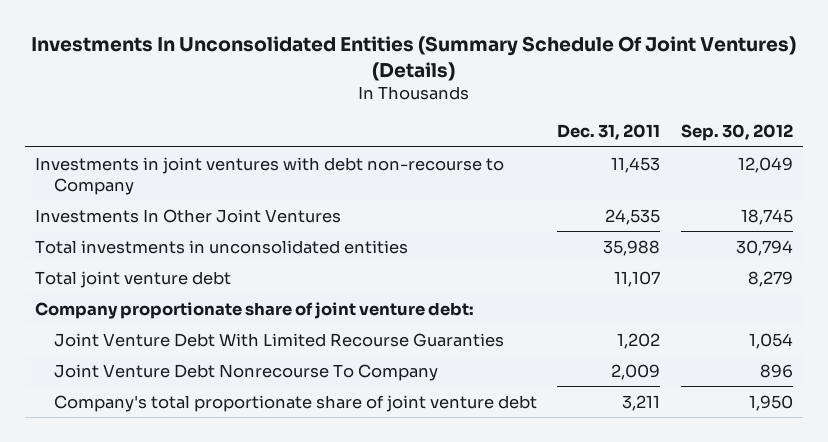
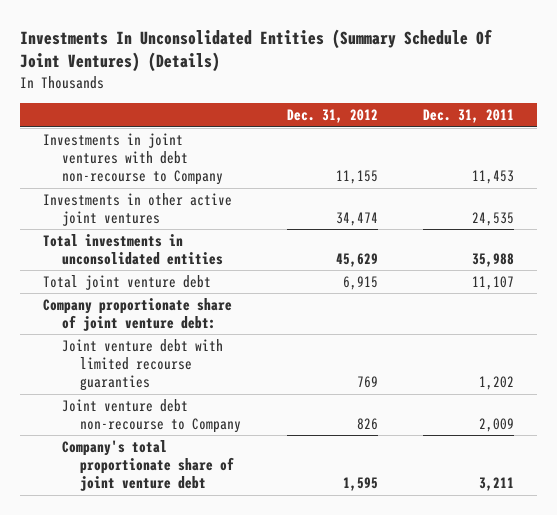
- | Dec. 31, 2011 | Sep. 30, 2012
+ | Dec. 31, 2012 | Dec. 31, 2011
- Investments In Other Joint Ventures | 24,535 | 18,745
+ Investments in other active joint ventures | 34,474 | 24,535
- Joint Venture Debt With Limited Recourse Guaranties | 1,202 | 1,054
- Joint Venture Debt Nonrecourse To Company | 2,009 | 896
+ Joint venture debt with limited recourse guaranties | 769 | 1,202
+ Joint venture debt non-recourse to Company | 826 | 2,009

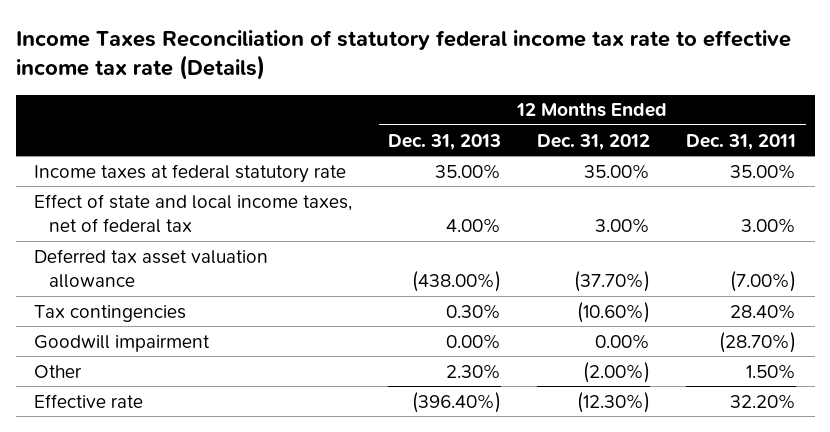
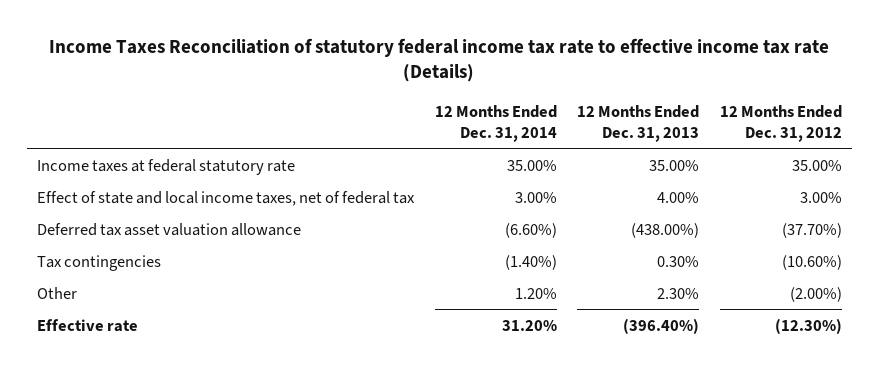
- | 12 Months Ended Dec. 31, 2013 | 12 Months Ended Dec. 31, 2012 | 12 Months Ended Dec. 31, 2011
+ | 12 Months Ended Dec. 31, 2014 | 12 Months Ended Dec. 31, 2013 | 12 Months Ended Dec. 31, 2012
- Goodwill impairment | 0.00% | 0.00% | (28.70%)

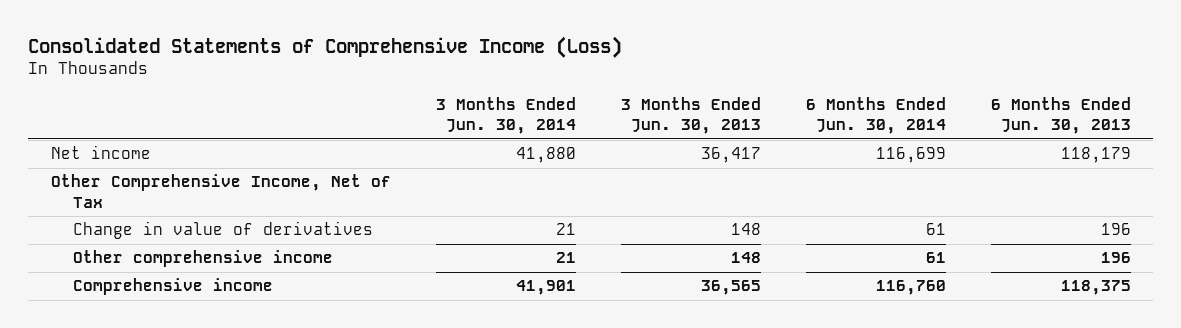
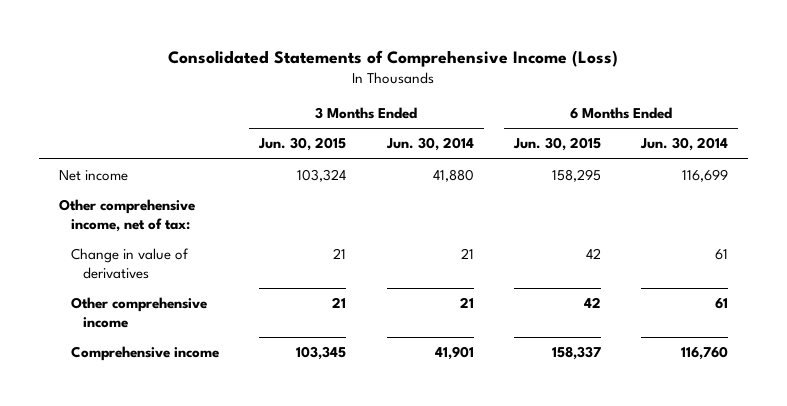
- | 3 Months Ended Jun. 30, 2014 | 3 Months Ended Jun. 30, 2013 | 6 Months Ended Jun. 30, 2014 | 6 Months Ended Jun. 30, 2013
+ | 3 Months Ended Jun. 30, 2015 | 3 Months Ended Jun. 30, 2014 | 6 Months Ended Jun. 30, 2015 | 6 Months Ended Jun. 30, 2014
- Other Comprehensive Income, Net of Tax
+ Other comprehensive income, net of tax:

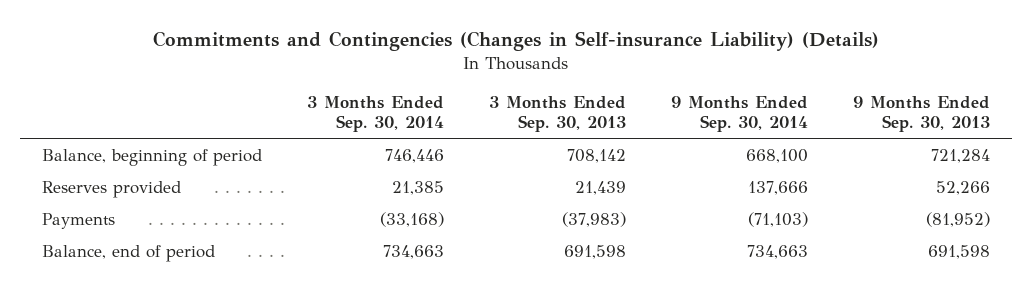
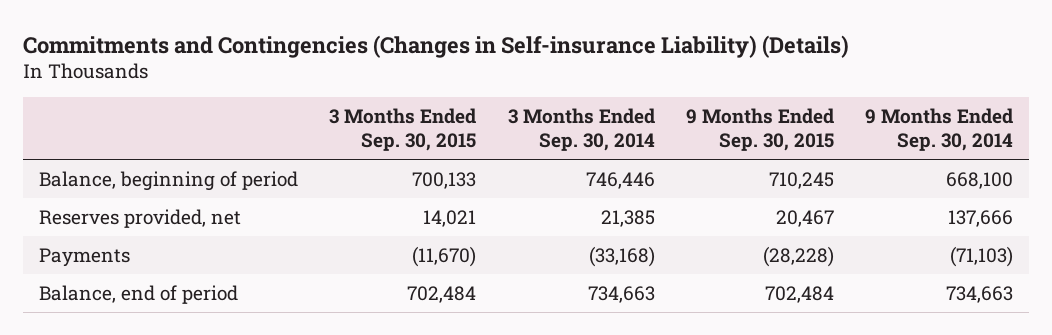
- | 3 Months Ended Sep. 30, 2014 | 3 Months Ended Sep. 30, 2013 | 9 Months Ended Sep. 30, 2014 | 9 Months Ended Sep. 30, 2013
+ | 3 Months Ended Sep. 30, 2015 | 3 Months Ended Sep. 30, 2014 | 9 Months Ended Sep. 30, 2015 | 9 Months Ended Sep. 30, 2014
- Reserves provided | 21,385 | 21,439 | 137,666 | 52,266
+ Reserves provided, net | 14,021 | 21,385 | 20,467 | 137,666

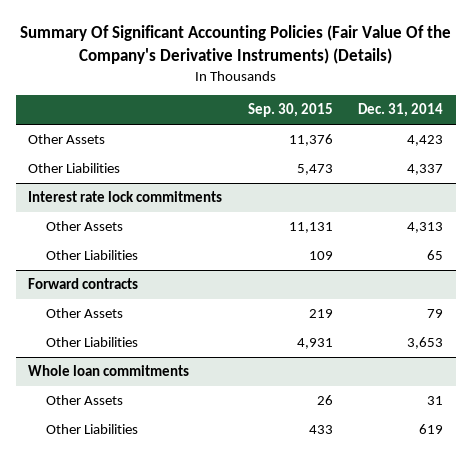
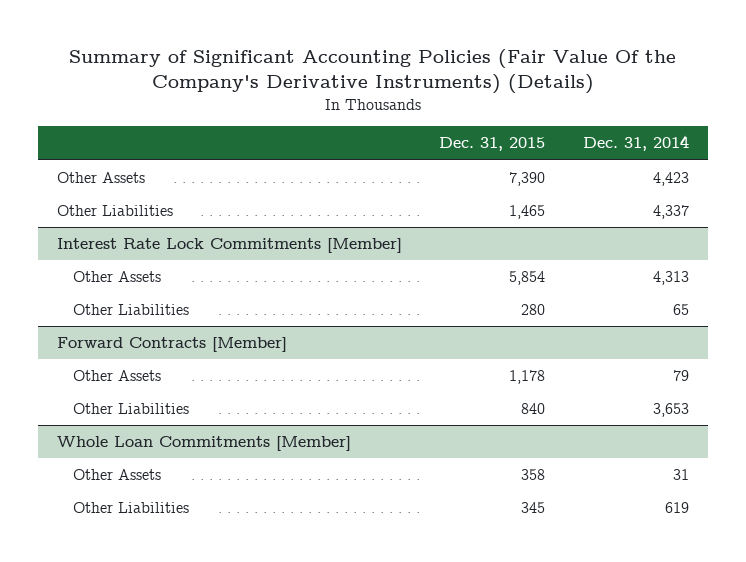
- Summary Of Significant Accounting Policies (Fair Value Of the Company's Derivative Instruments) (Details)
+ Summary of Significant Accounting Policies (Fair Value Of the Company's Derivative Instruments) (Details)
- | Sep. 30, 2015 | Dec. 31, 2014
+ | Dec. 31, 2015 | Dec. 31, 2014
- Interest rate lock commitments
+ Interest Rate Lock Commitments [Member]
- Forward contracts
+ Forward Contracts [Member]
- Whole loan commitments
+ Whole Loan Commitments [Member]

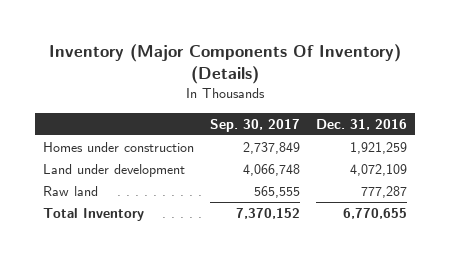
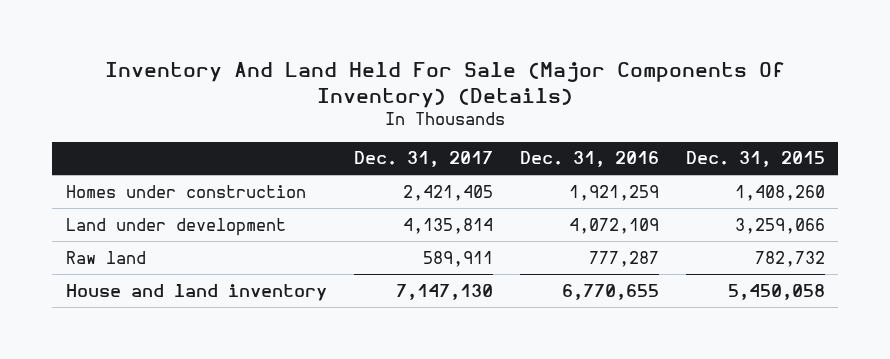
- Inventory (Major Components Of Inventory) (Details)
+ Inventory And Land Held For Sale (Major Components Of Inventory) (Details)
- | Sep. 30, 2017 | Dec. 31, 2016
+ | Dec. 31, 2017 | Dec. 31, 2016 | Dec. 31, 2015
- Total Inventory | 7,370,152 | 6,770,655
+ House and land inventory | 7,147,130 | 6,770,655 | 5,450,058

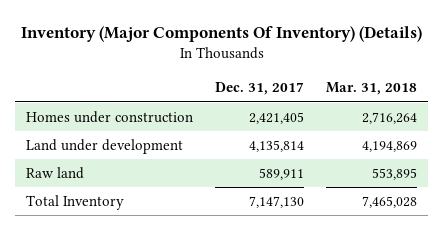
- Inventory And Land Held For Sale (Major Components Of Inventory) (Details)
+ Inventory (Major Components Of Inventory) (Details)
- | Dec. 31, 2017 | Dec. 31, 2016 | Dec. 31, 2015
+ | Dec. 31, 2017 | Mar. 31, 2018
- House and land inventory | 7,147,130 | 6,770,655 | 5,450,058
+ Total Inventory | 7,147,130 | 7,465,028

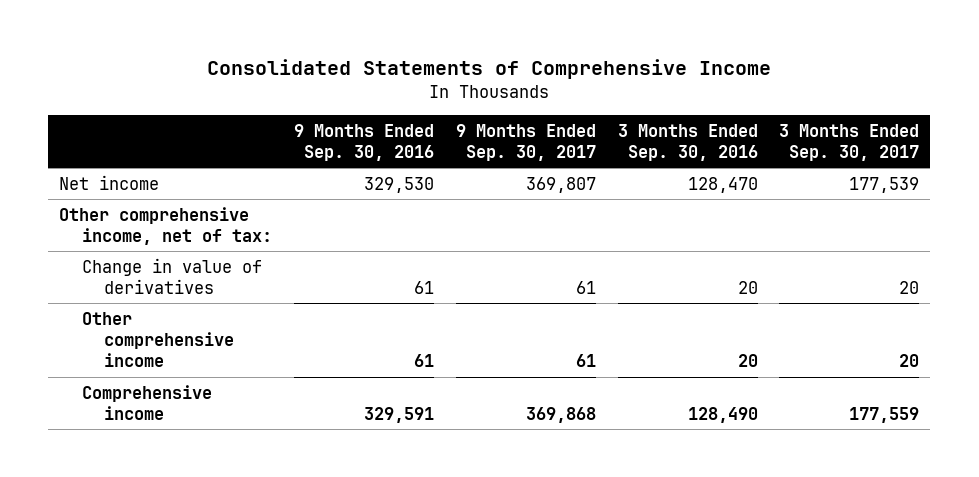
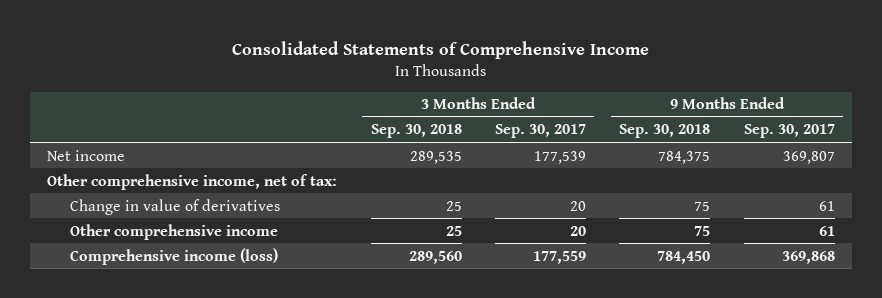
- | 9 Months Ended Sep. 30, 2016 | 9 Months Ended Sep. 30, 2017 | 3 Months Ended Sep. 30, 2016 | 3 Months Ended Sep. 30, 2017
+ | 3 Months Ended Sep. 30, 2018 | 3 Months Ended Sep. 30, 2017 | 9 Months Ended Sep. 30, 2018 | 9 Months Ended Sep. 30, 2017
- Comprehensive income | 329,591 | 369,868 | 128,490 | 177,559
+ Comprehensive income (loss) | 289,560 | 177,559 | 784,450 | 369,868

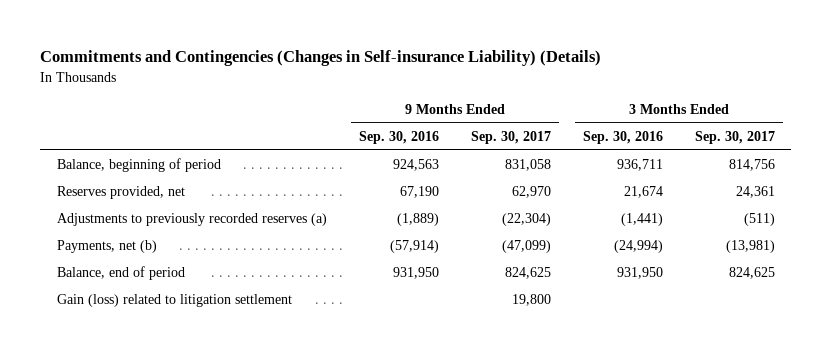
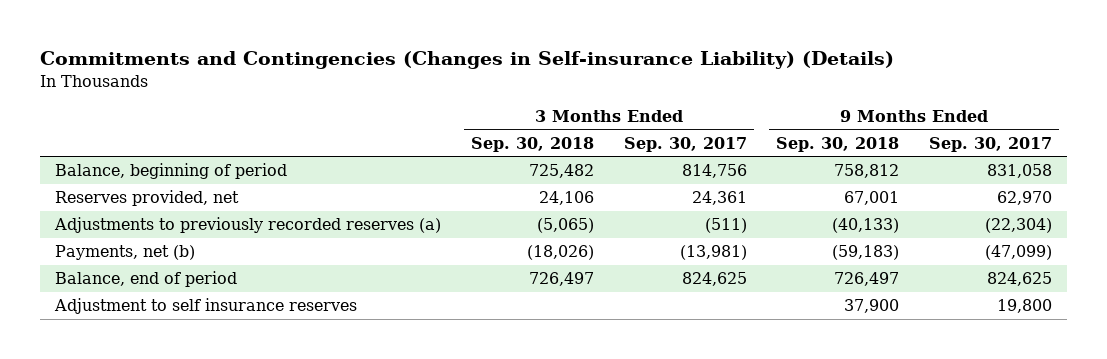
- | 9 Months Ended Sep. 30, 2016 | 9 Months Ended Sep. 30, 2017 | 3 Months Ended Sep. 30, 2016 | 3 Months Ended Sep. 30, 2017
+ | 3 Months Ended Sep. 30, 2018 | 3 Months Ended Sep. 30, 2017 | 9 Months Ended Sep. 30, 2018 | 9 Months Ended Sep. 30, 2017
- Gain (loss) related to litigation settlement | | 19,800 | |
+ Adjustment to self insurance reserves | | | 37,900 | 19,800

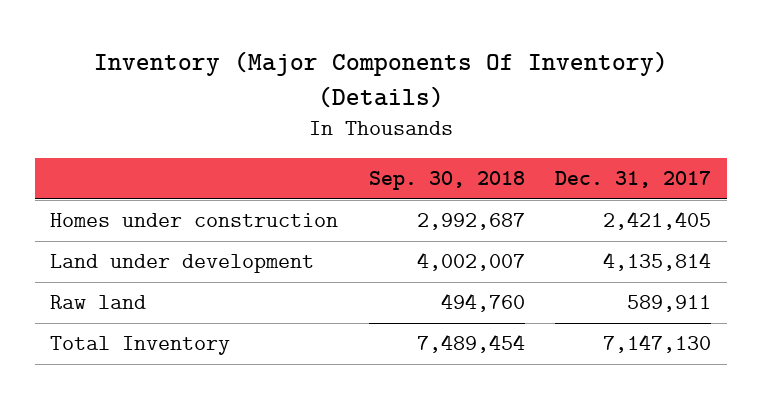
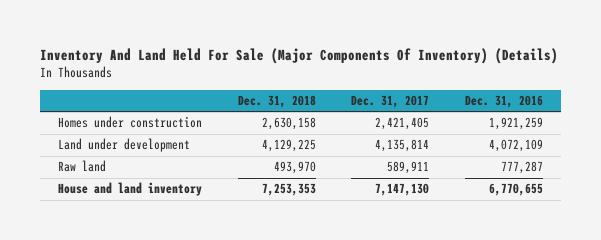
- Inventory (Major Components Of Inventory) (Details)
+ Inventory And Land Held For Sale (Major Components Of Inventory) (Details)
- | Sep. 30, 2018 | Dec. 31, 2017
+ | Dec. 31, 2018 | Dec. 31, 2017 | Dec. 31, 2016
- Total Inventory | 7,489,454 | 7,147,130
+ House and land inventory | 7,253,353 | 7,147,130 | 6,770,655

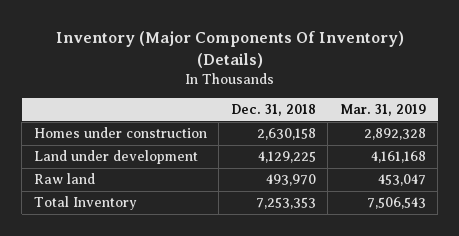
- Inventory And Land Held For Sale (Major Components Of Inventory) (Details)
+ Inventory (Major Components Of Inventory) (Details)
- | Dec. 31, 2018 | Dec. 31, 2017 | Dec. 31, 2016
+ | Dec. 31, 2018 | Mar. 31, 2019
- House and land inventory | 7,253,353 | 7,147,130 | 6,770,655
+ Total Inventory | 7,253,353 | 7,506,543

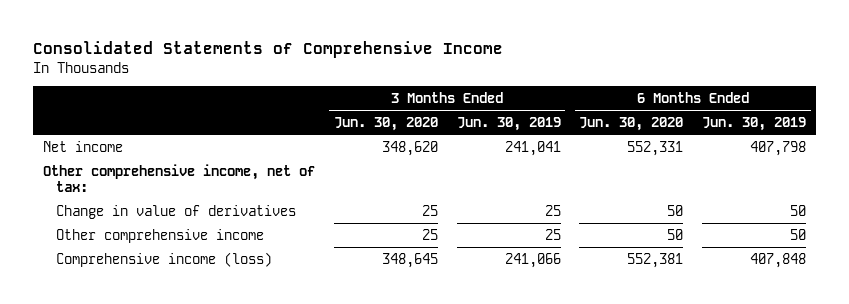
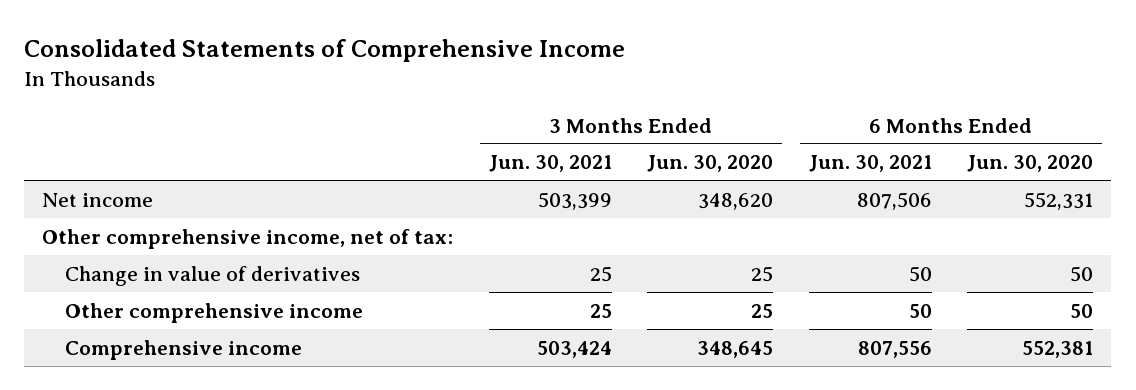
- | 3 Months Ended Jun. 30, 2020 | 3 Months Ended Jun. 30, 2019 | 6 Months Ended Jun. 30, 2020 | 6 Months Ended Jun. 30, 2019
+ | 3 Months Ended Jun. 30, 2021 | 3 Months Ended Jun. 30, 2020 | 6 Months Ended Jun. 30, 2021 | 6 Months Ended Jun. 30, 2020
- Comprehensive income (loss) | 348,645 | 241,066 | 552,381 | 407,848
+ Comprehensive income | 503,424 | 348,645 | 807,556 | 552,381

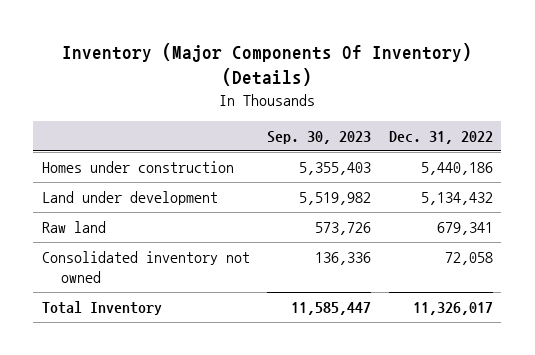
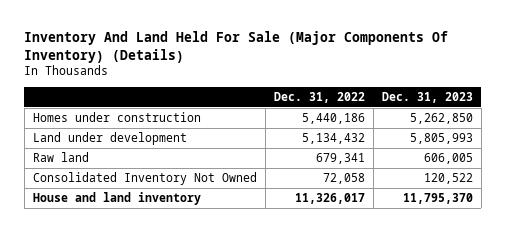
- Inventory (Major Components Of Inventory) (Details)
+ Inventory And Land Held For Sale (Major Components Of Inventory) (Details)
- | Sep. 30, 2023 | Dec. 31, 2022
+ | Dec. 31, 2022 | Dec. 31, 2023
- Consolidated inventory not owned | 136,336 | 72,058
- Total Inventory | 11,585,447 | 11,326,017
+ Consolidated Inventory Not Owned | 72,058 | 120,522
+ House and land inventory | 11,326,017 | 11,795,370

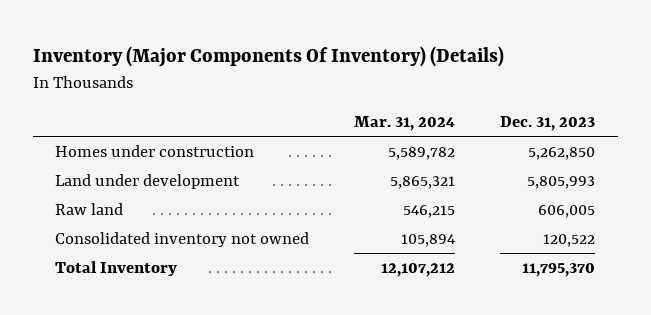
- Inventory And Land Held For Sale (Major Components Of Inventory) (Details)
+ Inventory (Major Components Of Inventory) (Details)
- | Dec. 31, 2022 | Dec. 31, 2023
+ | Mar. 31, 2024 | Dec. 31, 2023
- Consolidated Inventory Not Owned | 72,058 | 120,522
- House and land inventory | 11,326,017 | 11,795,370
+ Consolidated inventory not owned | 105,894 | 120,522
+ Total Inventory | 12,107,212 | 11,795,370

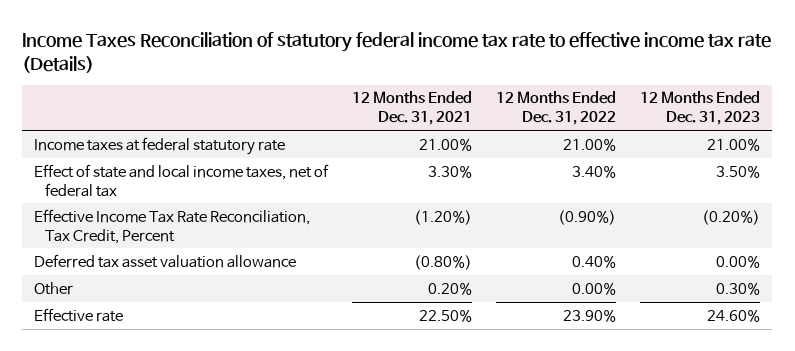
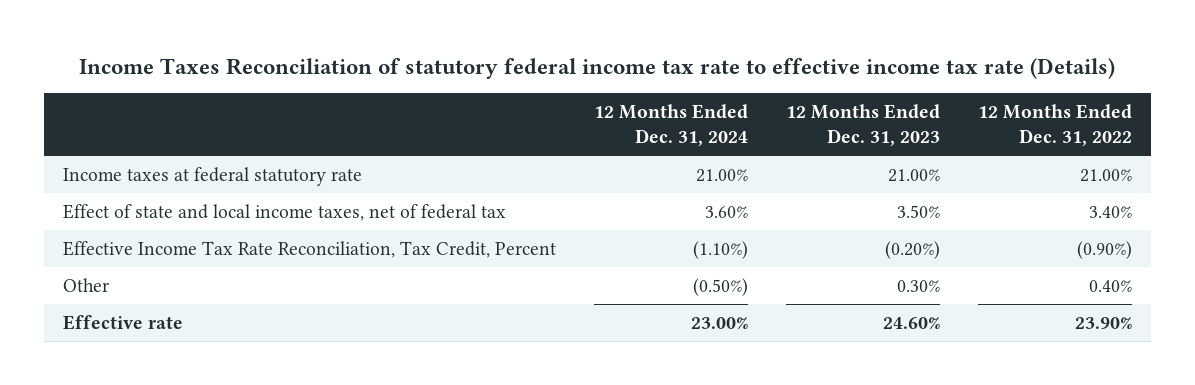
- | 12 Months Ended Dec. 31, 2021 | 12 Months Ended Dec. 31, 2022 | 12 Months Ended Dec. 31, 2023
+ | 12 Months Ended Dec. 31, 2024 | 12 Months Ended Dec. 31, 2023 | 12 Months Ended Dec. 31, 2022
- Deferred tax asset valuation allowance | (0.80%) | 0.40% | 0.00%
- Other | 0.20% | 0.00% | 0.30%
+ Other | (0.50%) | 0.30% | 0.40%

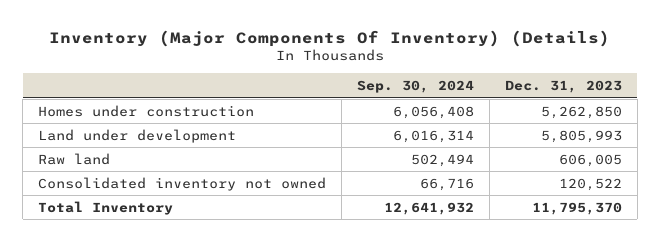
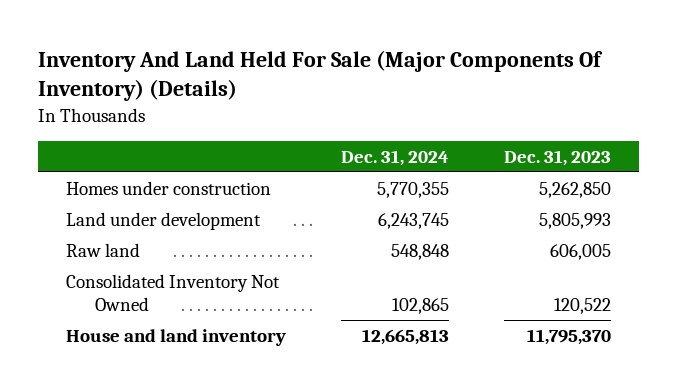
- Inventory (Major Components Of Inventory) (Details)
+ Inventory And Land Held For Sale (Major Components Of Inventory) (Details)
- | Sep. 30, 2024 | Dec. 31, 2023
+ | Dec. 31, 2024 | Dec. 31, 2023
- Consolidated inventory not owned | 66,716 | 120,522
- Total Inventory | 12,641,932 | 11,795,370
+ Consolidated Inventory Not Owned | 102,865 | 120,522
+ House and land inventory | 12,665,813 | 11,795,370

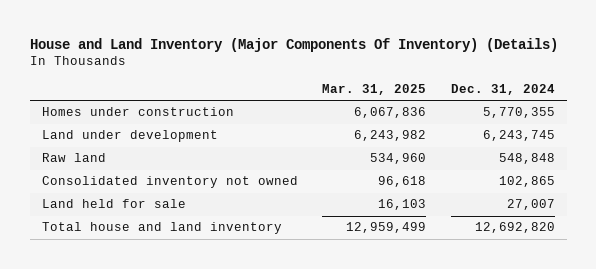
- Inventory And Land Held For Sale (Major Components Of Inventory) (Details)
+ House and Land Inventory (Major Components Of Inventory) (Details)
- | Dec. 31, 2024 | Dec. 31, 2023
+ | Mar. 31, 2025 | Dec. 31, 2024
- Consolidated Inventory Not Owned | 102,865 | 120,522
- House and land inventory | 12,665,813 | 11,795,370
+ Consolidated inventory not owned | 96,618 | 102,865
+ Land held for sale | 16,103 | 27,007
+ Total house and land inventory | 12,959,499 | 12,692,820

